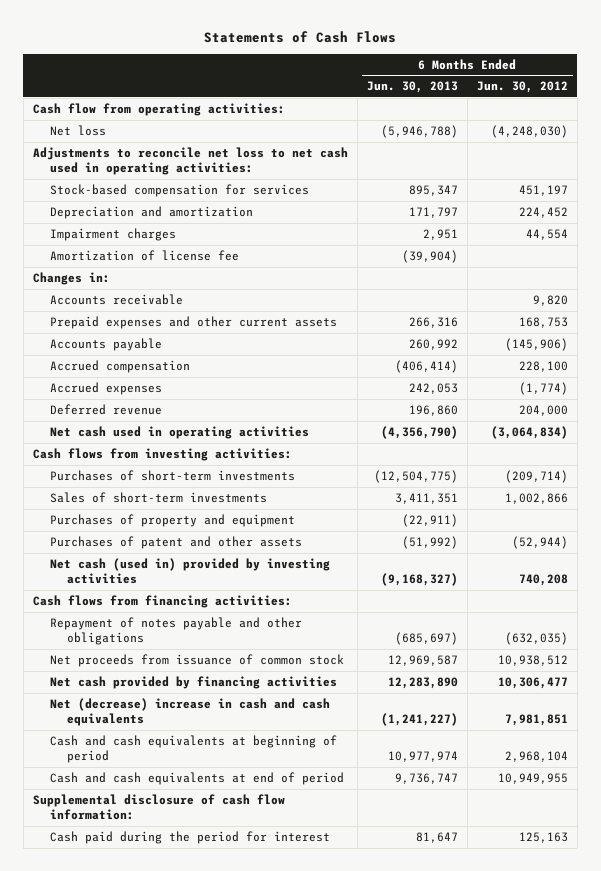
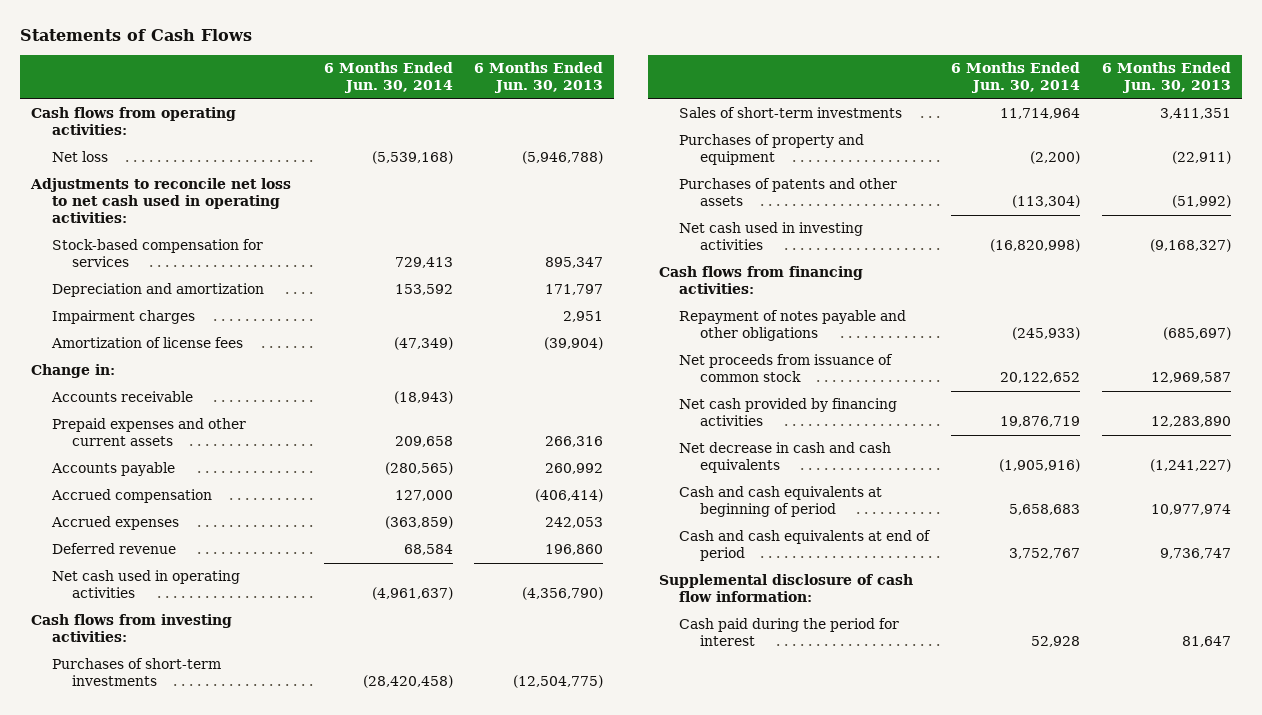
- | 6 Months Ended Jun. 30, 2013 | 6 Months Ended Jun. 30, 2012
+ | 6 Months Ended Jun. 30, 2014 | 6 Months Ended Jun. 30, 2013
- Cash flow from operating activities:
+ Cash flows from operating activities:
- Amortization of license fee | (39,904) |
- Changes in:
+ Amortization of license fees | (47,349) | (39,904)
+ Change in:
- Purchases of patent and other assets | (51,992) | (52,944)
- Net cash (used in) provided by investing activities | (9,168,327) | 740,208
+ Purchases of patents and other assets | (113,304) | (51,992)
+ Net cash used in investing activities | (16,820,998) | (9,168,327)
- Net (decrease) increase in cash and cash equivalents | (1,241,227) | 7,981,851
+ Net decrease in cash and cash equivalents | (1,905,916) | (1,241,227)

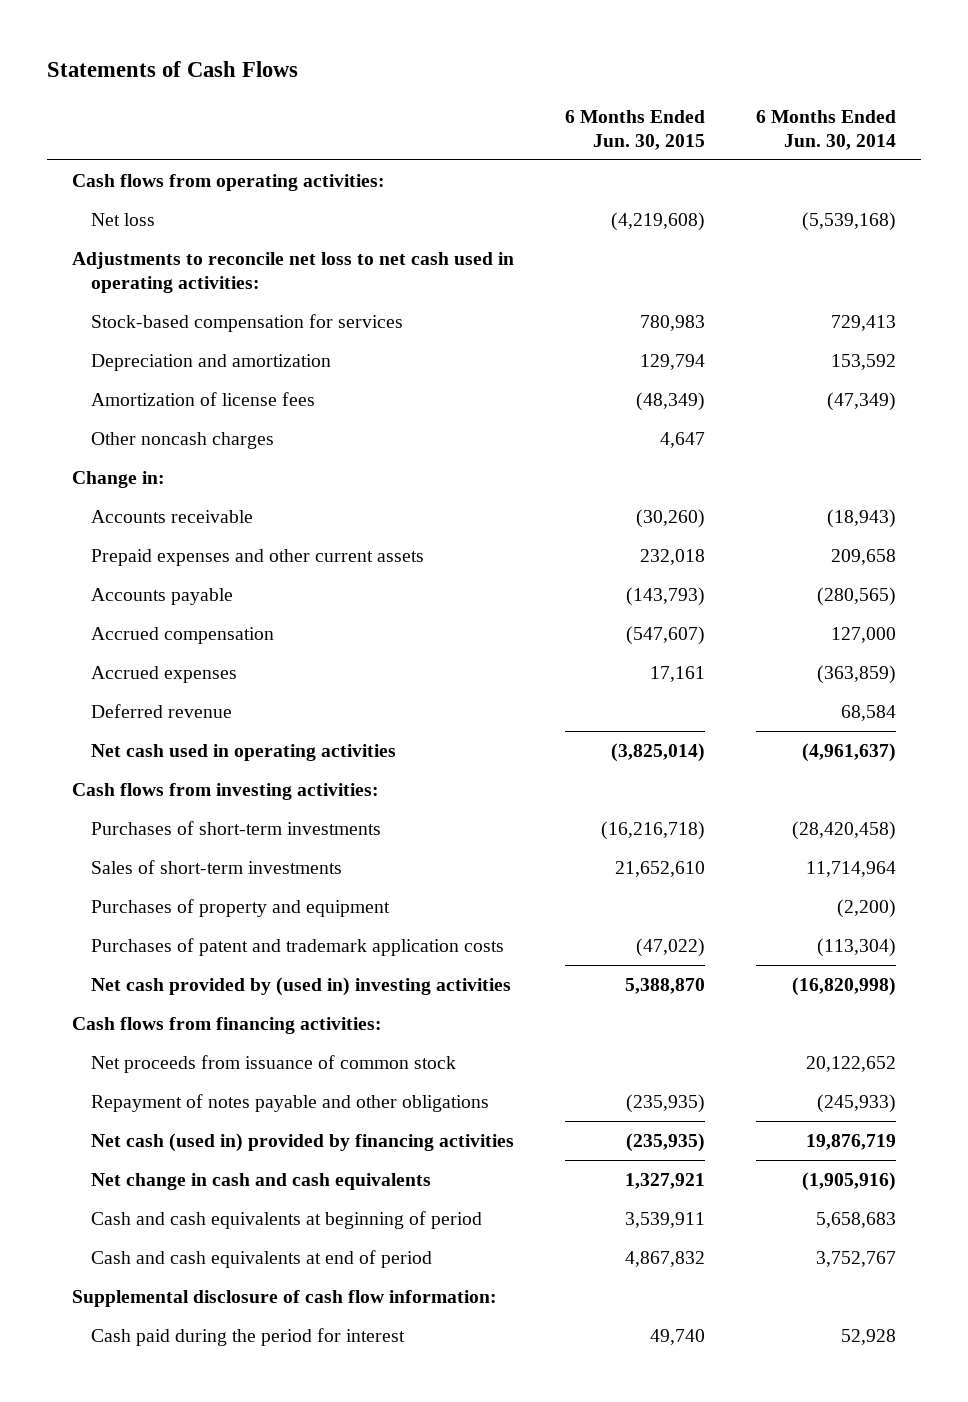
- | 6 Months Ended Jun. 30, 2014 | 6 Months Ended Jun. 30, 2013
+ | 6 Months Ended Jun. 30, 2015 | 6 Months Ended Jun. 30, 2014
- Impairment charges | | 2,951
+ Other noncash charges | 4,647 |
- Purchases of patents and other assets | (113,304) | (51,992)
- Net cash used in investing activities | (16,820,998) | (9,168,327)
+ Purchases of patent and trademark application costs | (47,022) | (113,304)
+ Net cash provided by (used in) investing activities | 5,388,870 | (16,820,998)
- Net cash provided by financing activities | 19,876,719 | 12,283,890
- Net decrease in cash and cash equivalents | (1,905,916) | (1,241,227)
moved down: Repayment of notes payable and other obligations | (235,935) | (245,933)
+ Net cash (used in) provided by financing activities | (235,935) | 19,876,719
+ Net change in cash and cash equivalents | 1,327,921 | (1,905,916)

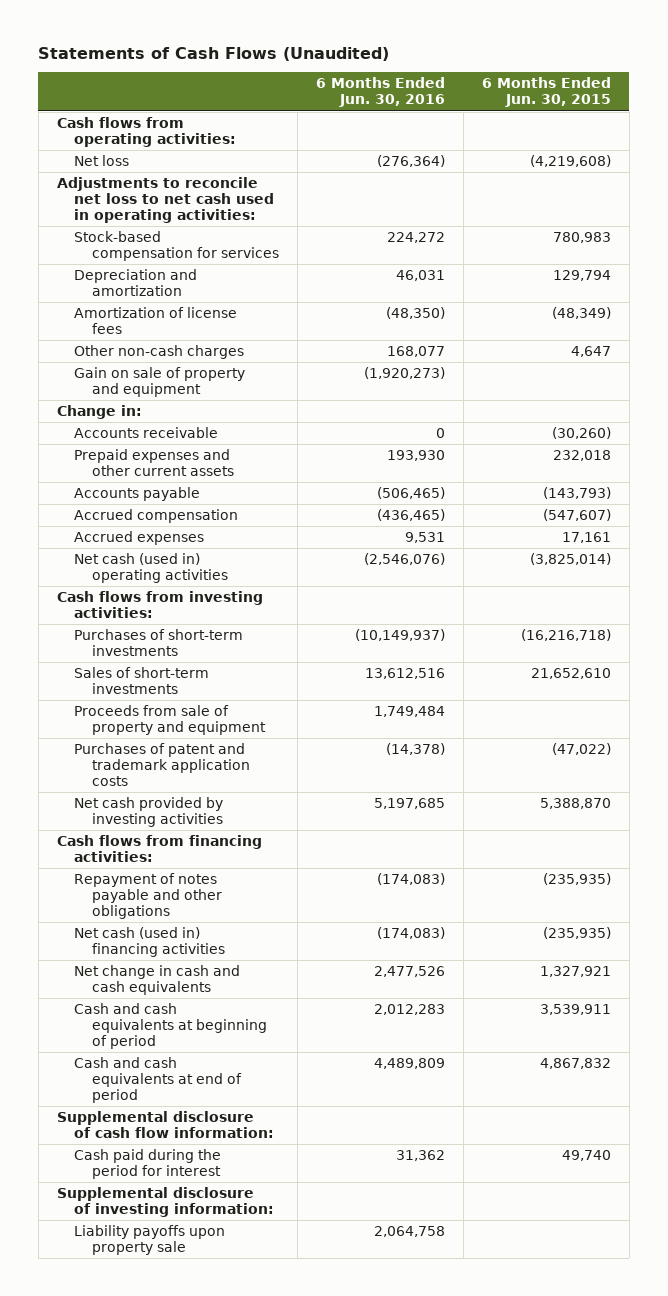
- Statements of Cash Flows
+ Statements of Cash Flows (Unaudited)
- | 6 Months Ended Jun. 30, 2015 | 6 Months Ended Jun. 30, 2014
+ | 6 Months Ended Jun. 30, 2016 | 6 Months Ended Jun. 30, 2015
- Other noncash charges | 4,647 |
+ Other non-cash charges | 168,077 | 4,647
+ Gain on sale of property and equipment | (1,920,273) |
- Deferred revenue | | 68,584
- Net cash used in operating activities | (3,825,014) | (4,961,637)
+ Net cash (used in) operating activities | (2,546,076) | (3,825,014)
- Purchases of property and equipment | | (2,200)
+ Proceeds from sale of property and equipment | 1,749,484 |
- Net cash provided by (used in) investing activities | 5,388,870 | (16,820,998)
+ Net cash provided by investing activities | 5,197,685 | 5,388,870
- Net proceeds from issuance of common stock | | 20,122,652
- Net cash (used in) provided by financing activities | (235,935) | 19,876,719
+ Net cash (used in) financing activities | (174,083) | (235,935)
+ Supplemental disclosure of investing information:
+ Liability payoffs upon property sale | 2,064,758 |

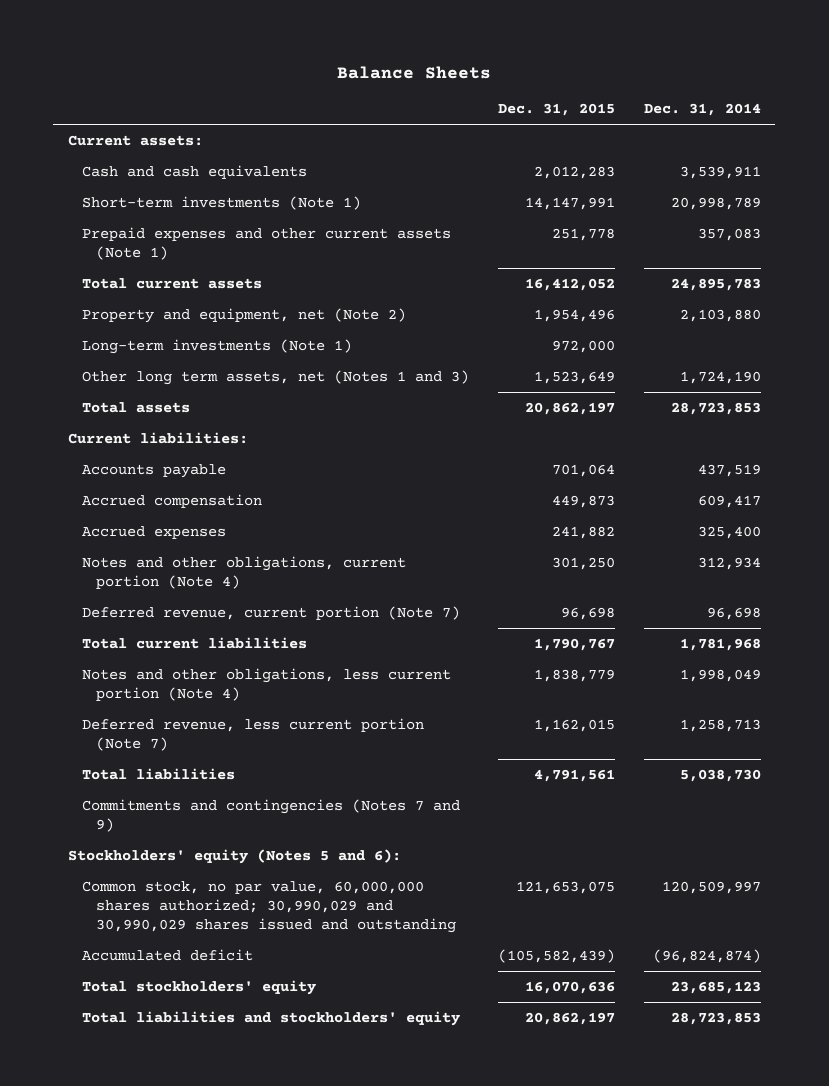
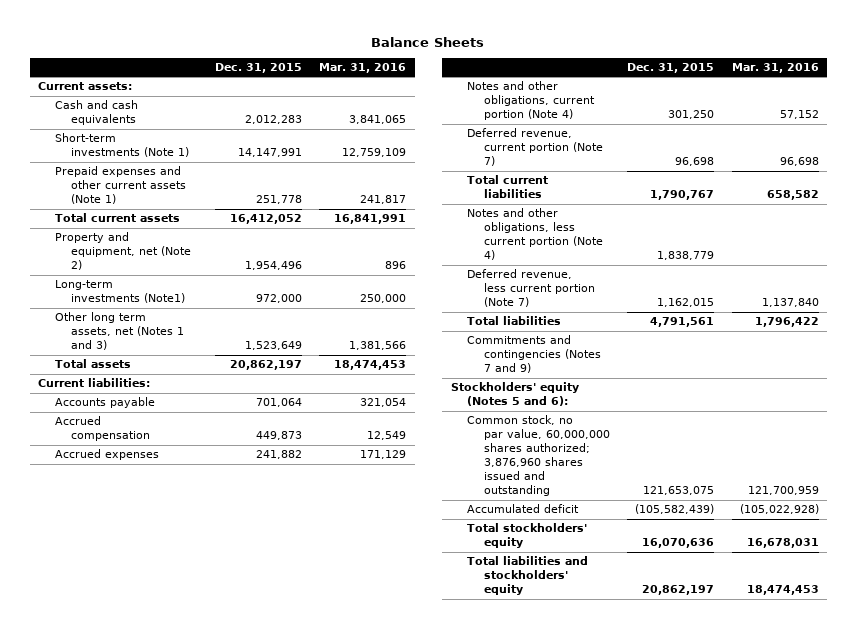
- | Dec. 31, 2015 | Dec. 31, 2014
+ | Dec. 31, 2015 | Mar. 31, 2016
- Long-term investments (Note 1) | 972,000 |
+ Long-term investments (Note1) | 972,000 | 250,000
- Common stock, no par value, 60,000,000 shares authorized; 30,990,029 and 30,990,029 shares issued and outstanding | 121,653,075 | 120,509,997
+ Common stock, no par value, 60,000,000 shares authorized; 3,876,960 shares issued and outstanding | 121,653,075 | 121,700,959

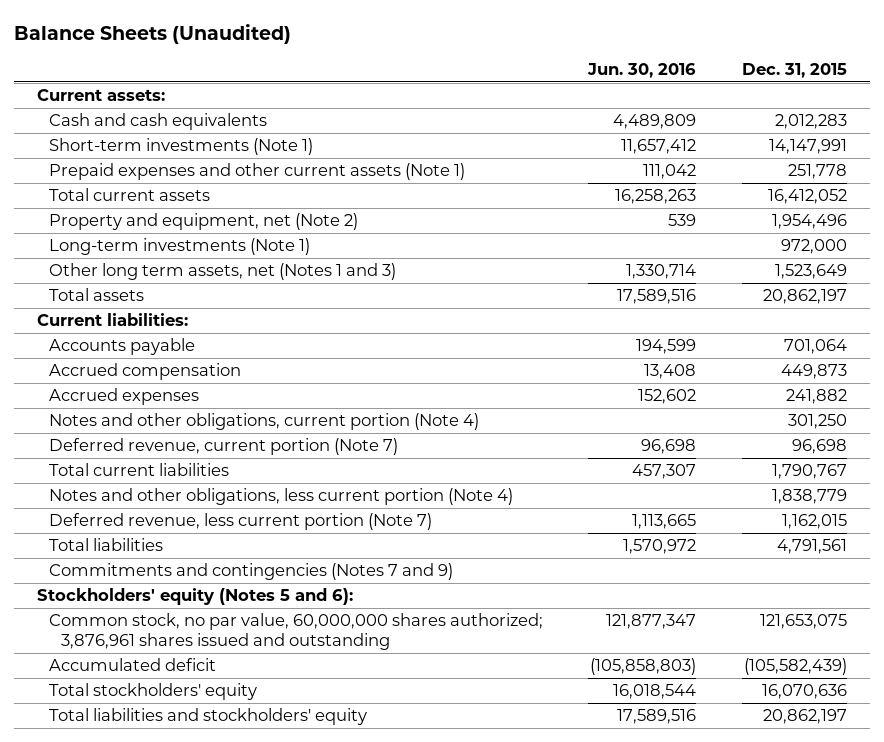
- Balance Sheets
+ Balance Sheets (Unaudited)
- | Dec. 31, 2015 | Mar. 31, 2016
+ | Jun. 30, 2016 | Dec. 31, 2015
- Long-term investments (Note1) | 972,000 | 250,000
+ Long-term investments (Note 1) | | 972,000
- Common stock, no par value, 60,000,000 shares authorized; 3,876,960 shares issued and outstanding | 121,653,075 | 121,700,959
+ Common stock, no par value, 60,000,000 shares authorized; 3,876,961 shares issued and outstanding | 121,877,347 | 121,653,075

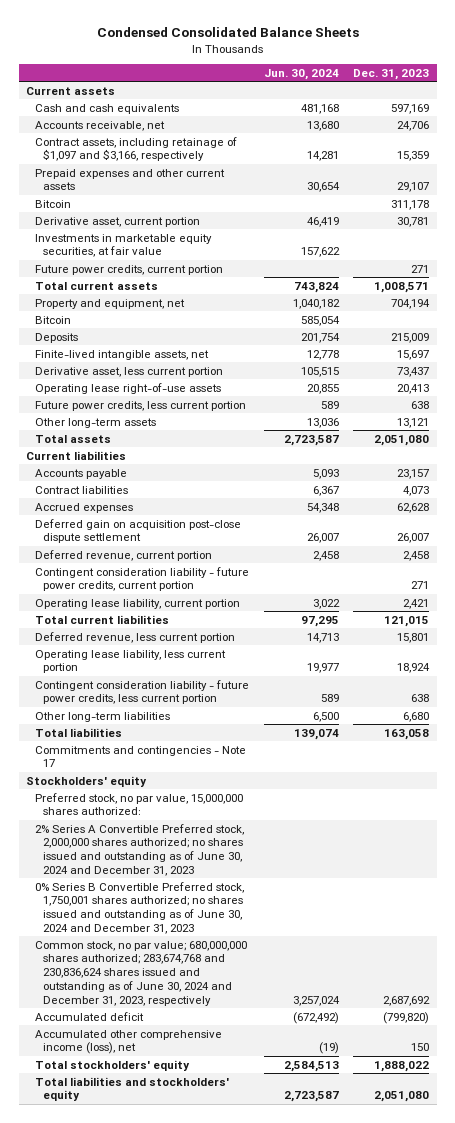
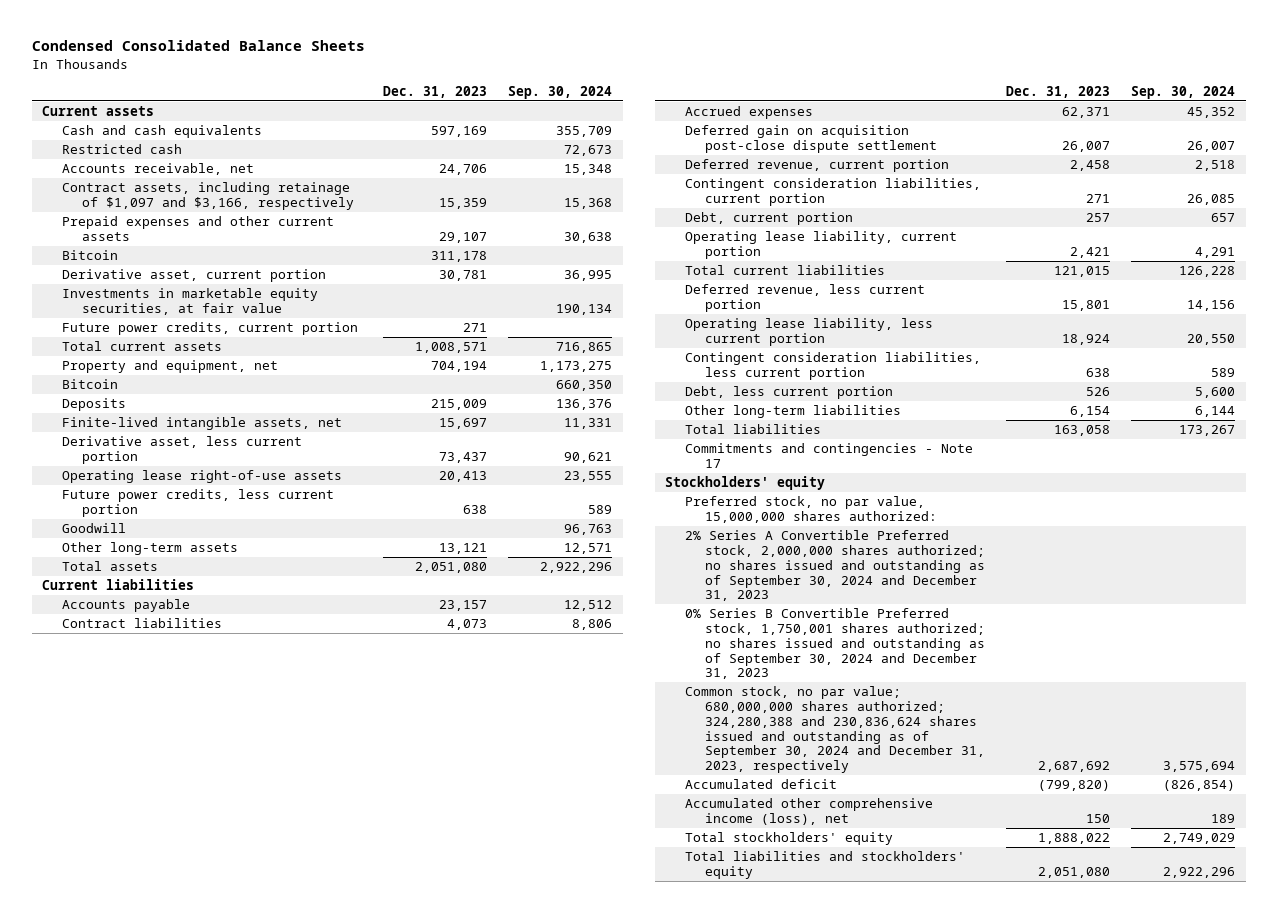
- | Jun. 30, 2024 | Dec. 31, 2023
+ | Dec. 31, 2023 | Sep. 30, 2024
+ Restricted cash | | 72,673
+ Goodwill | | 96,763
- Accrued expenses | 54,348 | 62,628
+ Accrued expenses | 62,371 | 45,352
- Contingent consideration liability - future power credits, current portion | | 271
+ Contingent consideration liabilities, current portion | 271 | 26,085
+ Debt, current portion | 257 | 657
- Contingent consideration liability - future power credits, less current portion | 589 | 638
- Other long-term liabilities | 6,500 | 6,680
+ Contingent consideration liabilities, less current portion | 638 | 589
+ Debt, less current portion | 526 | 5,600
+ Other long-term liabilities | 6,154 | 6,144
- 2% Series A Convertible Preferred stock, 2,000,000 shares authorized; no shares issued and outstanding as of June 30, 2024 and December 31, 2023
- 0% Series B Convertible Preferred stock, 1,750,001 shares authorized; no shares issued and outstanding as of June 30, 2024 and December 31, 2023
- Common stock, no par value; 680,000,000 shares authorized; 283,674,768 and 230,836,624 shares issued and outstanding as of June 30, 2024 and December 31, 2023, respectively | 3,257,024 | 2,687,692
+ 2% Series A Convertible Preferred stock, 2,000,000 shares authorized; no shares issued and outstanding as of September 30, 2024 and December 31, 2023
+ 0% Series B Convertible Preferred stock, 1,750,001 shares authorized; no shares issued and outstanding as of September 30, 2024 and December 31, 2023
+ Common stock, no par value; 680,000,000 shares authorized; 324,280,388 and 230,836,624 shares issued and outstanding as of September 30, 2024 and December 31, 2023, respectively | 2,687,692 | 3,575,694

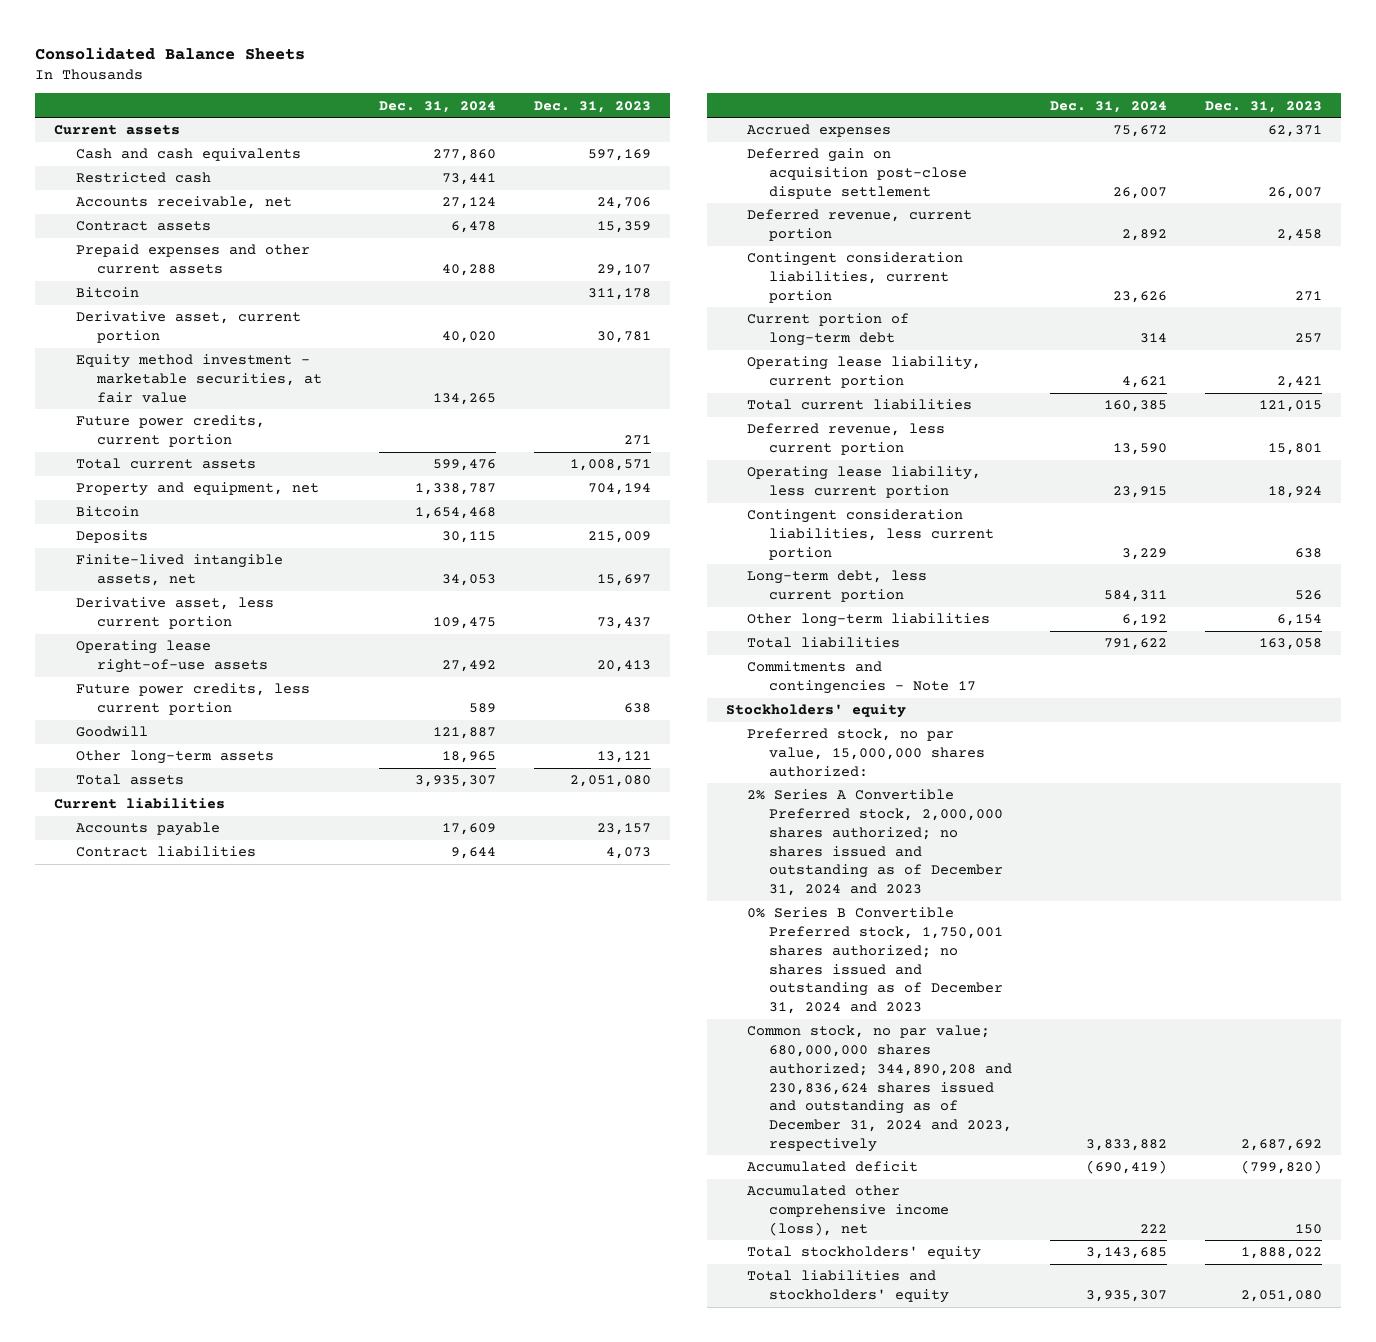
- Condensed Consolidated Balance Sheets
+ Consolidated Balance Sheets
- | Dec. 31, 2023 | Sep. 30, 2024
+ | Dec. 31, 2024 | Dec. 31, 2023
- Contract assets, including retainage of $1,097 and $3,166, respectively | 15,359 | 15,368
+ Contract assets | 6,478 | 15,359
- Investments in marketable equity securities, at fair value | | 190,134
+ Equity method investment - marketable securities, at fair value | 134,265 |
- Debt, current portion | 257 | 657
+ Current portion of long-term debt | 314 | 257
- Debt, less current portion | 526 | 5,600
+ Long-term debt, less current portion | 584,311 | 526
- 2% Series A Convertible Preferred stock, 2,000,000 shares authorized; no shares issued and outstanding as of September 30, 2024 and December 31, 2023
- 0% Series B Convertible Preferred stock, 1,750,001 shares authorized; no shares issued and outstanding as of September 30, 2024 and December 31, 2023
- Common stock, no par value; 680,000,000 shares authorized; 324,280,388 and 230,836,624 shares issued and outstanding as of September 30, 2024 and December 31, 2023, respectively | 2,687,692 | 3,575,694
+ 2% Series A Convertible Preferred stock, 2,000,000 shares authorized; no shares issued and outstanding as of December 31, 2024 and 2023
+ 0% Series B Convertible Preferred stock, 1,750,001 shares authorized; no shares issued and outstanding as of December 31, 2024 and 2023
+ Common stock, no par value; 680,000,000 shares authorized; 344,890,208 and 230,836,624 shares issued and outstanding as of December 31, 2024 and 2023, respectively | 3,833,882 | 2,687,692

